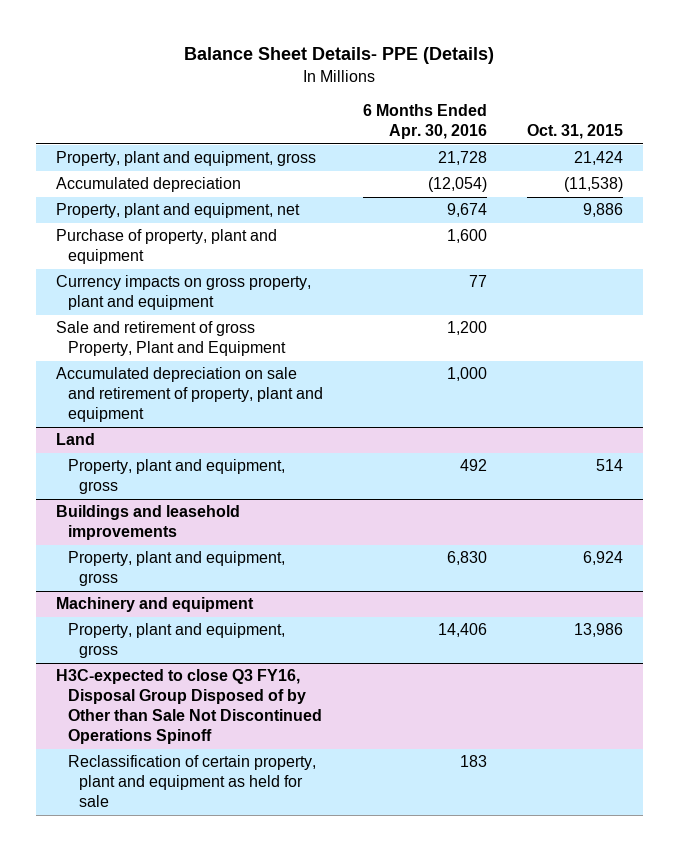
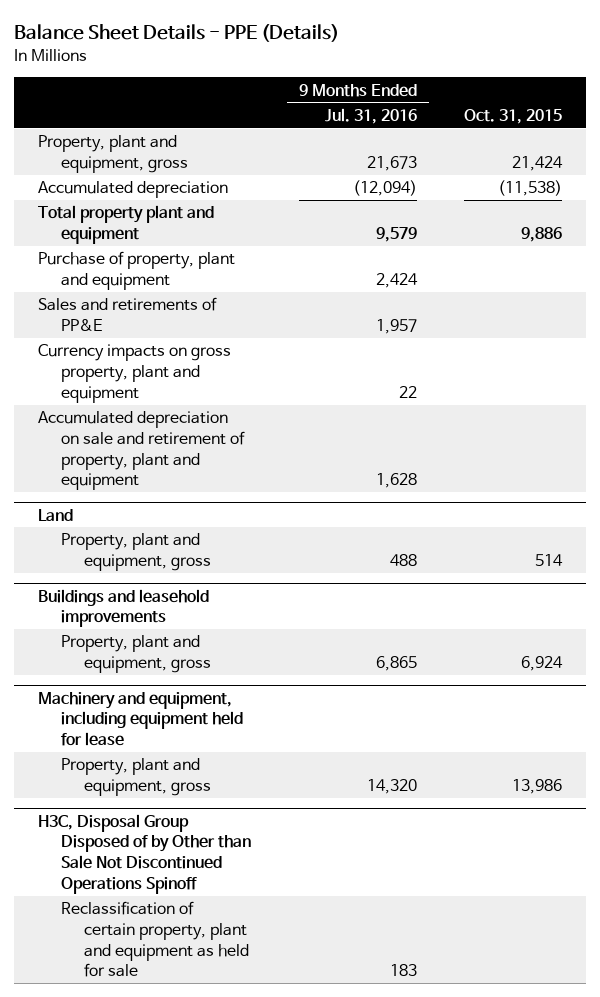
- Balance Sheet Details- PPE (Details)
+ Balance Sheet Details - PPE (Details)
- | 6 Months Ended Apr. 30, 2016 | Oct. 31, 2015
+ | 9 Months Ended Jul. 31, 2016 | Oct. 31, 2015
- Property, plant and equipment, net | 9,674 | 9,886
+ Total property plant and equipment | 9,579 | 9,886
+ Sales and retirements of PP&E | 1,957 |
- Sale and retirement of gross Property, Plant and Equipment | 1,200 |
- Machinery and equipment
+ Machinery and equipment, including equipment held for lease
- H3C-expected to close Q3 FY16, Disposal Group Disposed of by Other than Sale Not Discontinued Operations Spinoff
+ H3C, Disposal Group Disposed of by Other than Sale Not Discontinued Operations Spinoff

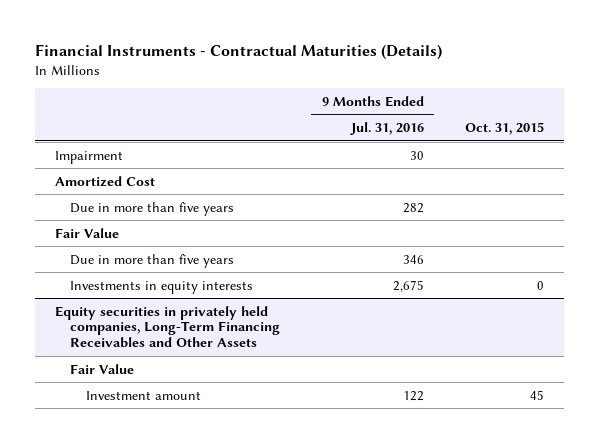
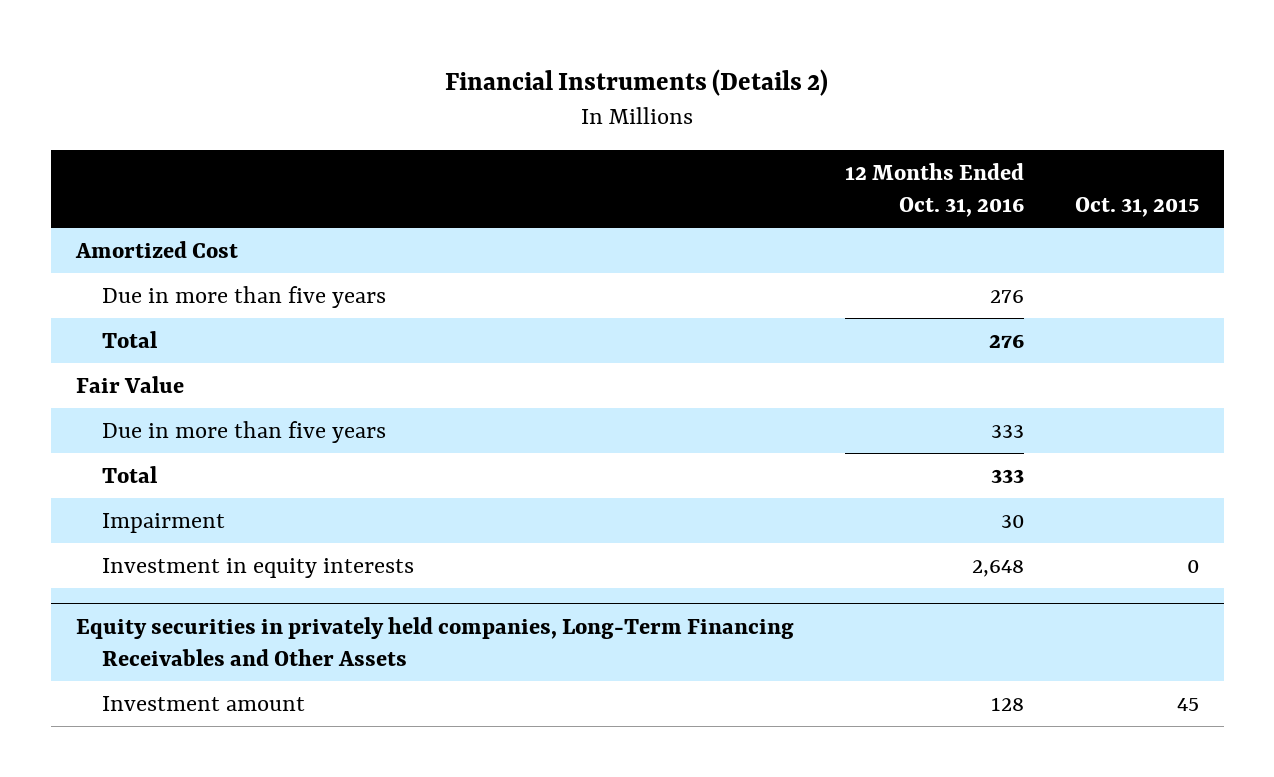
- Financial Instruments - Contractual Maturities (Details)
+ Financial Instruments (Details 2)
- | 9 Months Ended Jul. 31, 2016 | Oct. 31, 2015
+ | 12 Months Ended Oct. 31, 2016 | Oct. 31, 2015
+ Total | 276 |
- Investments in equity interests | 2,675 | 0
+ Total | 333 |
moved down: Impairment | 30 |
+ Investment in equity interests | 2,648 | 0
@ Equity securities in privately held companies, Long-Term Financing Receivables and Other Assets
- Fair Value

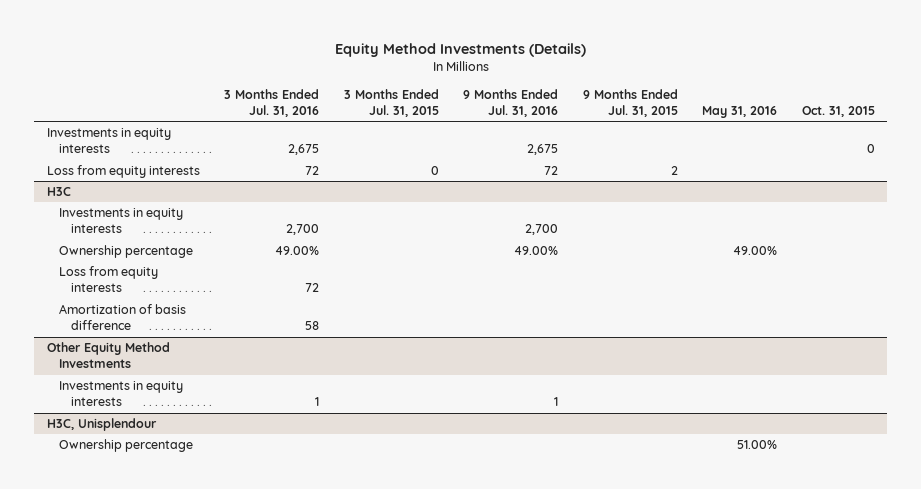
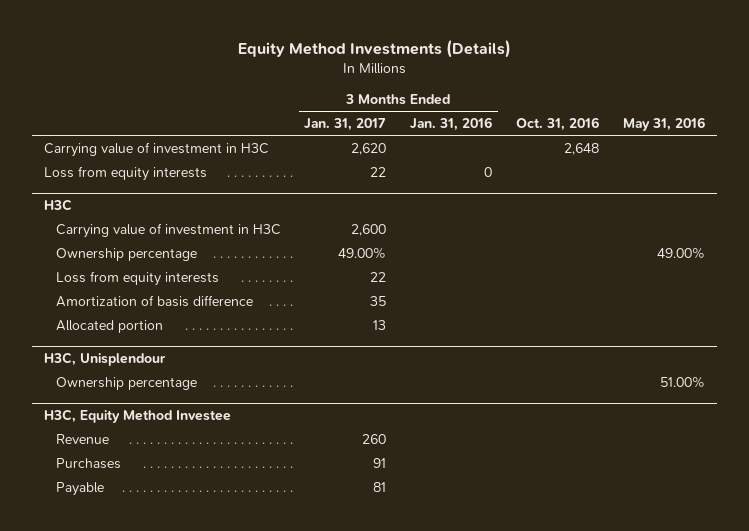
- | 3 Months Ended Jul. 31, 2016 | 3 Months Ended Jul. 31, 2015 | 9 Months Ended Jul. 31, 2016 | 9 Months Ended Jul. 31, 2015 | May 31, 2016 | Oct. 31, 2015
+ | 3 Months Ended Jan. 31, 2017 | 3 Months Ended Jan. 31, 2016 | Oct. 31, 2016 | May 31, 2016
- Investments in equity interests | 2,675 | | 2,675 | | | 0
+ Carrying value of investment in H3C | 2,620 | | 2,648 |
@ H3C
- Investments in equity interests | 2,700 | | 2,700 | | |
+ Carrying value of investment in H3C | 2,600 | | |
- Other Equity Method Investments
- Investments in equity interests | 1 | | 1 | | |
@ H3C
+ Allocated portion | 13 | | |
+ H3C, Equity Method Investee
+ Revenue | 260 | | |
+ Purchases | 91 | | |
+ Payable | 81 | | |

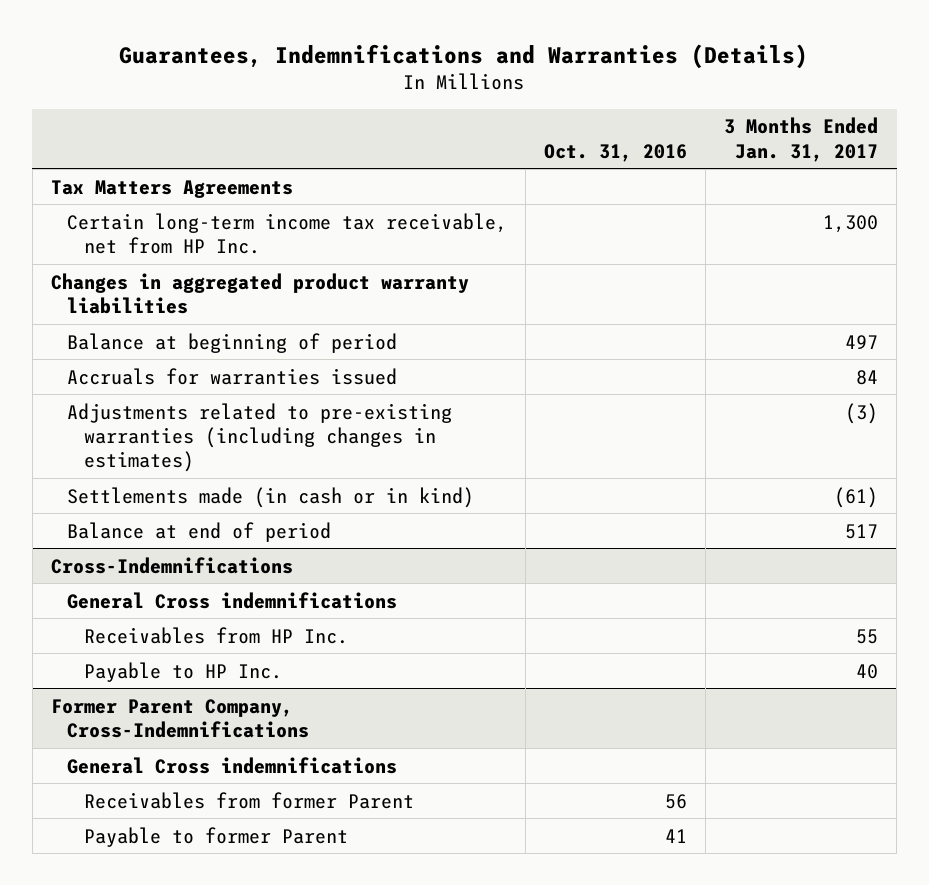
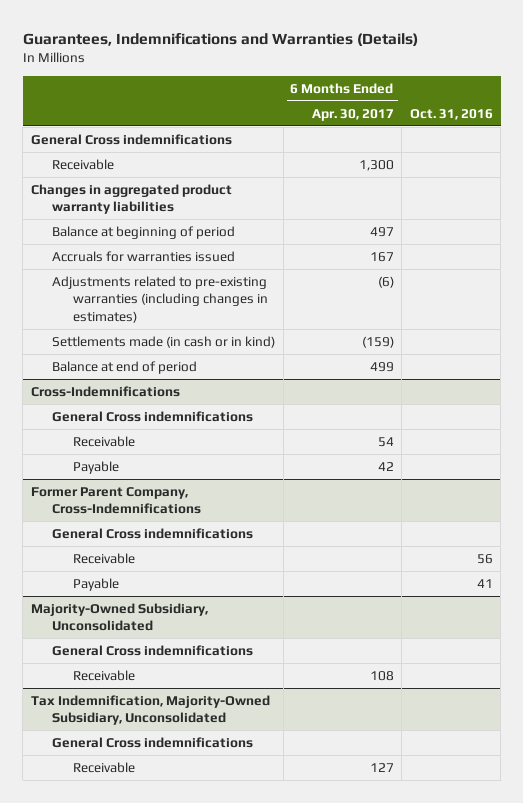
- | Oct. 31, 2016 | 3 Months Ended Jan. 31, 2017
+ | 6 Months Ended Apr. 30, 2017 | Oct. 31, 2016
- Tax Matters Agreements
- Certain long-term income tax receivable, net from HP Inc. | | 1,300
+ General Cross indemnifications
+ Receivable | 1,300 |
@ Cross-Indemnifications
- Receivables from HP Inc. | | 55
- Payable to HP Inc. | | 40
+ Receivable | 54 |
+ Payable | 42 |
@ Former Parent Company, Cross-Indemnifications
- Receivables from former Parent | 56 |
- Payable to former Parent | 41 |
+ Receivable | | 56
+ Payable | | 41
+ Majority-Owned Subsidiary, Unconsolidated
+ General Cross indemnifications
+ Receivable | 108 |
+ Tax Indemnification, Majority-Owned Subsidiary, Unconsolidated
+ General Cross indemnifications
+ Receivable | 127 |

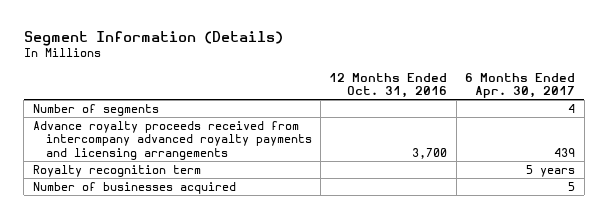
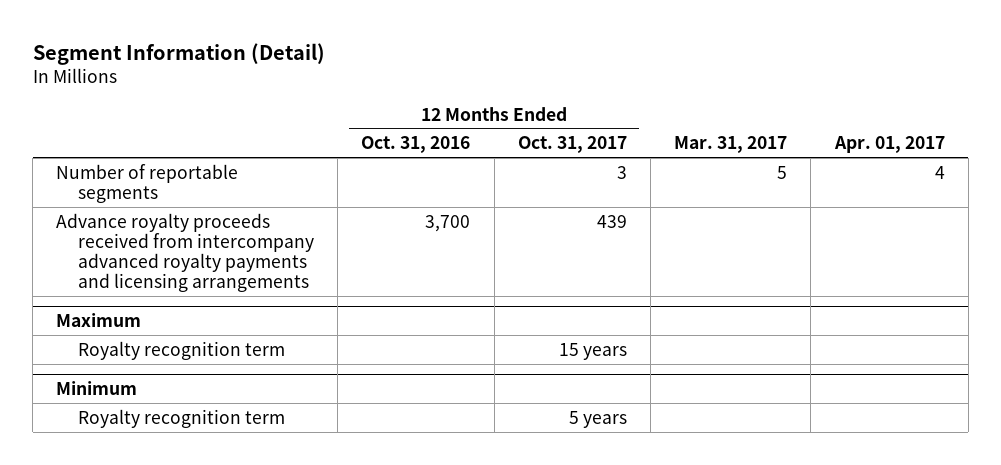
- Segment Information (Details)
+ Segment Information (Detail)
- | 12 Months Ended Oct. 31, 2016 | 6 Months Ended Apr. 30, 2017
+ | 12 Months Ended Oct. 31, 2016 | 12 Months Ended Oct. 31, 2017 | Mar. 31, 2017 | Apr. 01, 2017
- Number of segments | | 4
+ Number of reportable segments | | 3 | 5 | 4
- Royalty recognition term | | 5 years
- Number of businesses acquired | | 5
+ Maximum
+ Royalty recognition term | | 15 years | |
+ Minimum
+ Royalty recognition term | | 5 years | |

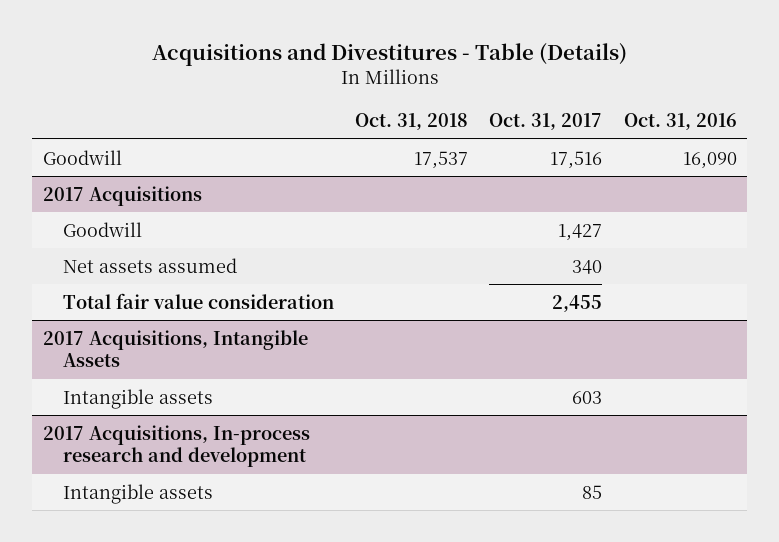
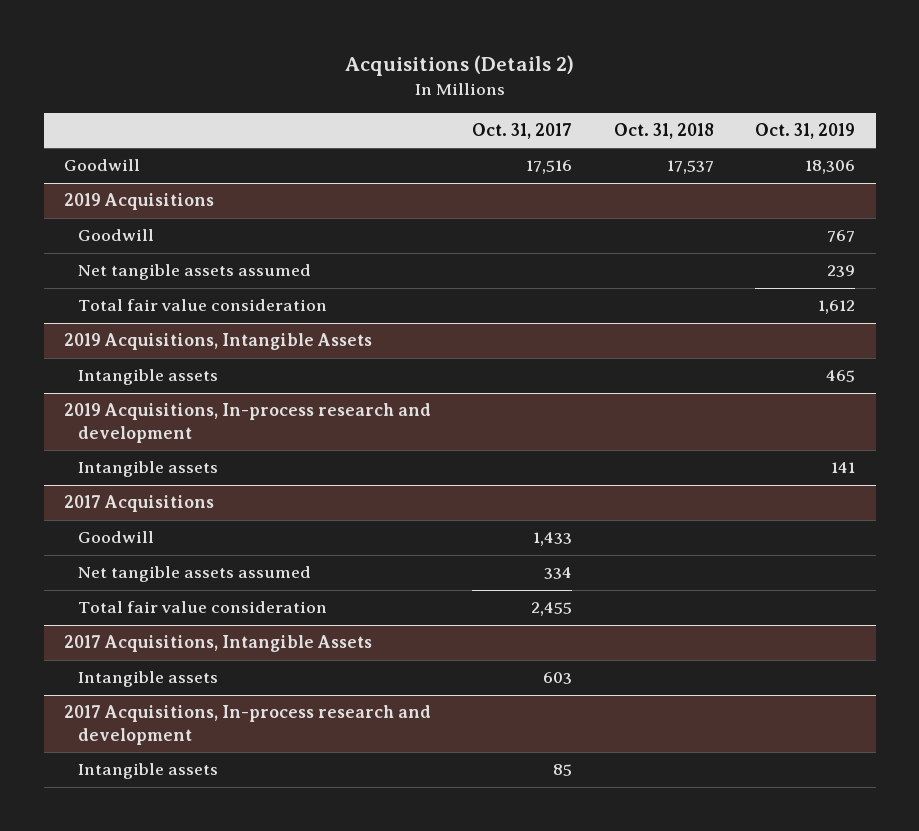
- Acquisitions and Divestitures - Table (Details)
+ Acquisitions (Details 2)
- | Oct. 31, 2018 | Oct. 31, 2017 | Oct. 31, 2016
+ | Oct. 31, 2017 | Oct. 31, 2018 | Oct. 31, 2019
+ 2019 Acquisitions
+ Goodwill | | | 767
+ Net tangible assets assumed | | | 239
+ Total fair value consideration | | | 1,612
+ 2019 Acquisitions, Intangible Assets
+ Intangible assets | | | 465
+ 2019 Acquisitions, In-process research and development
+ Intangible assets | | | 141
@ 2017 Acquisitions
- Goodwill | | 1,427 |
- Net assets assumed | | 340 |
+ Goodwill | 1,433 | |
+ Net tangible assets assumed | 334 | |

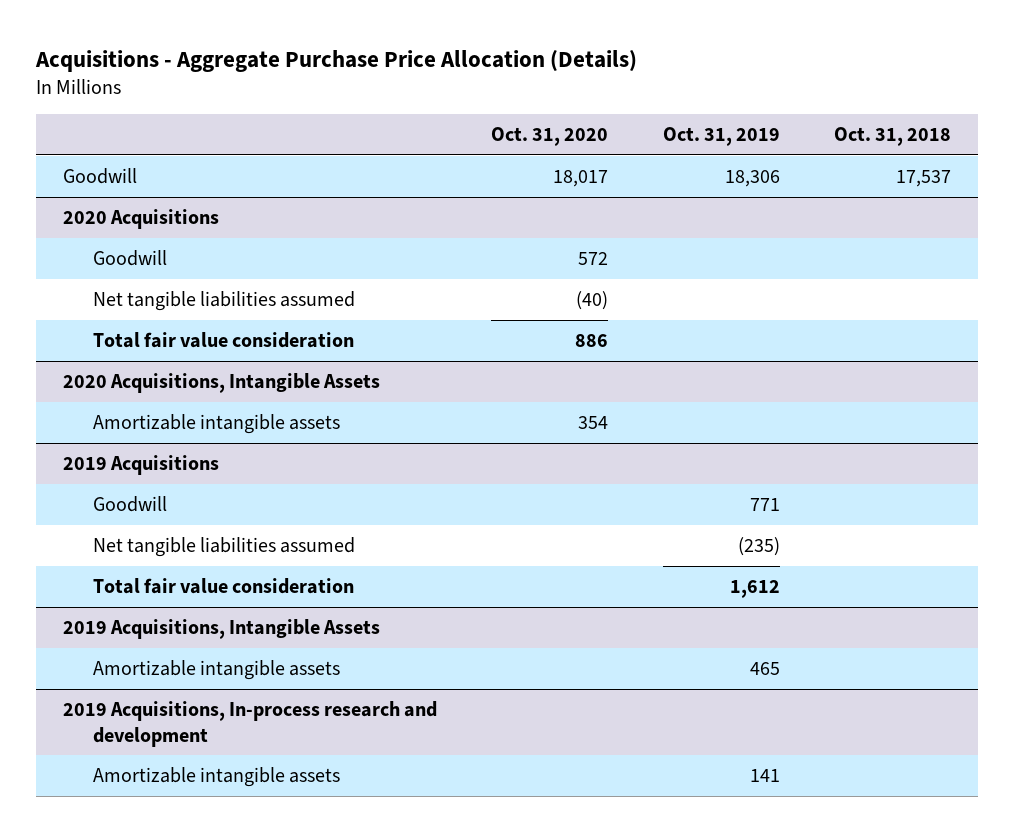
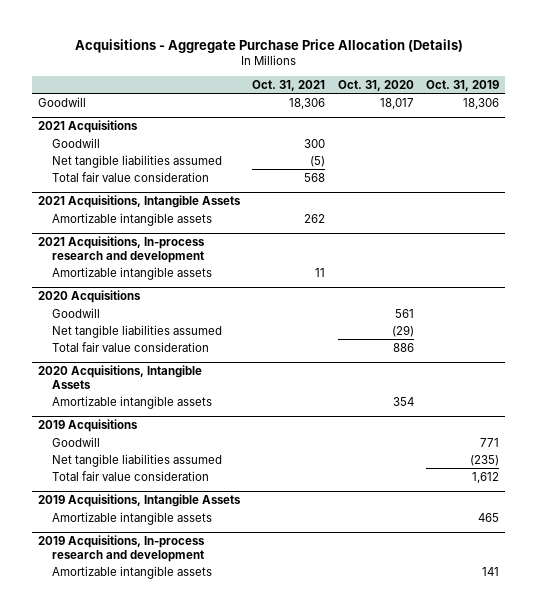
- | Oct. 31, 2020 | Oct. 31, 2019 | Oct. 31, 2018
+ | Oct. 31, 2021 | Oct. 31, 2020 | Oct. 31, 2019
+ 2021 Acquisitions
+ Goodwill | 300 | |
+ Net tangible liabilities assumed | (5) | |
+ Total fair value consideration | 568 | |
+ 2021 Acquisitions, Intangible Assets
+ Amortizable intangible assets | 262 | |
+ 2021 Acquisitions, In-process research and development
+ Amortizable intangible assets | 11 | |
@ 2020 Acquisitions
- Goodwill | 572 | |
- Net tangible liabilities assumed | (40) | |
+ Goodwill | | 561 |
+ Net tangible liabilities assumed | | (29) |

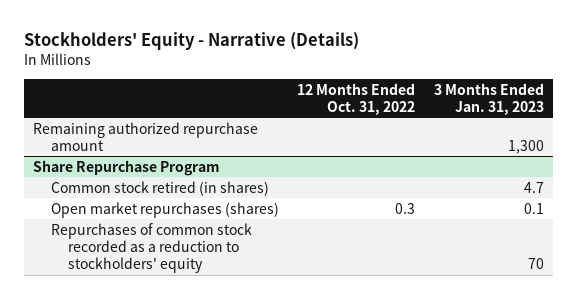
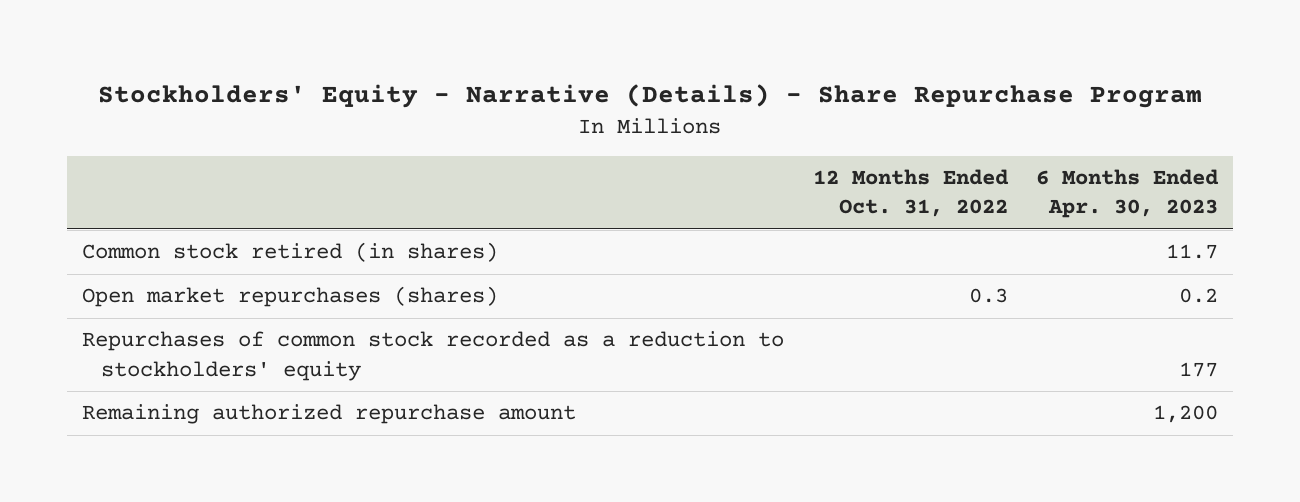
- Stockholders' Equity - Narrative (Details)
+ Stockholders' Equity - Narrative (Details) - Share Repurchase Program
- | 12 Months Ended Oct. 31, 2022 | 3 Months Ended Jan. 31, 2023
+ | 12 Months Ended Oct. 31, 2022 | 6 Months Ended Apr. 30, 2023
+ Common stock retired (in shares) | | 11.7
+ Open market repurchases (shares) | 0.3 | 0.2
+ Repurchases of common stock recorded as a reduction to stockholders' equity | | 177
- Share Repurchase Program
- Common stock retired (in shares) | | 4.7
- Open market repurchases (shares) | 0.3 | 0.1
- Repurchases of common stock recorded as a reduction to stockholders' equity | | 70

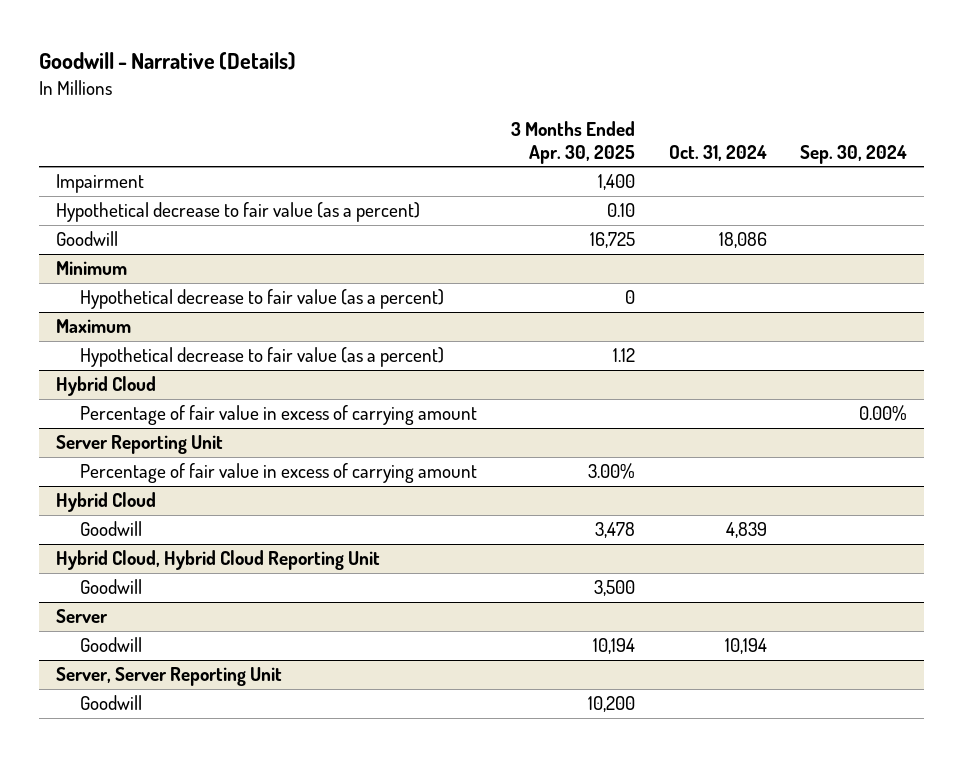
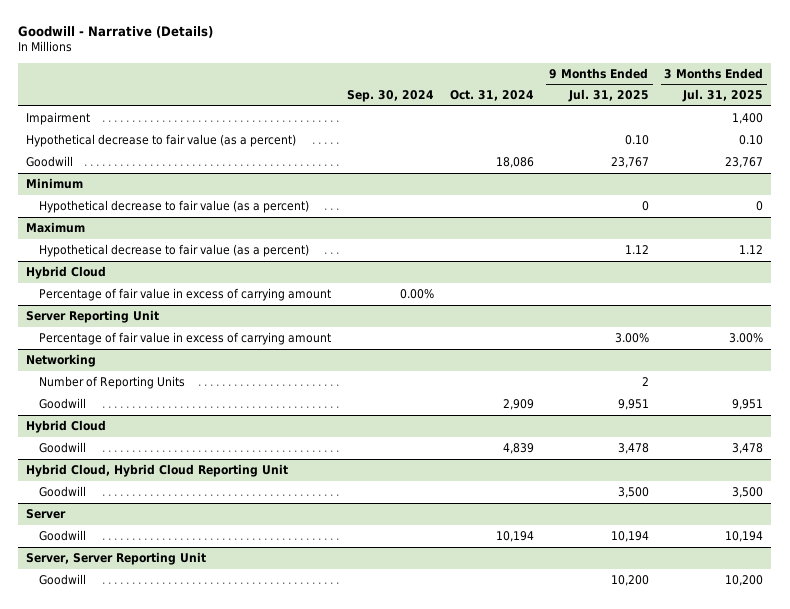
- | 3 Months Ended Apr. 30, 2025 | Oct. 31, 2024 | Sep. 30, 2024
+ | Sep. 30, 2024 | Oct. 31, 2024 | 9 Months Ended Jul. 31, 2025 | 3 Months Ended Jul. 31, 2025
+ Networking
+ Number of Reporting Units | | | 2 |
+ Goodwill | | 2,909 | 9,951 | 9,951

